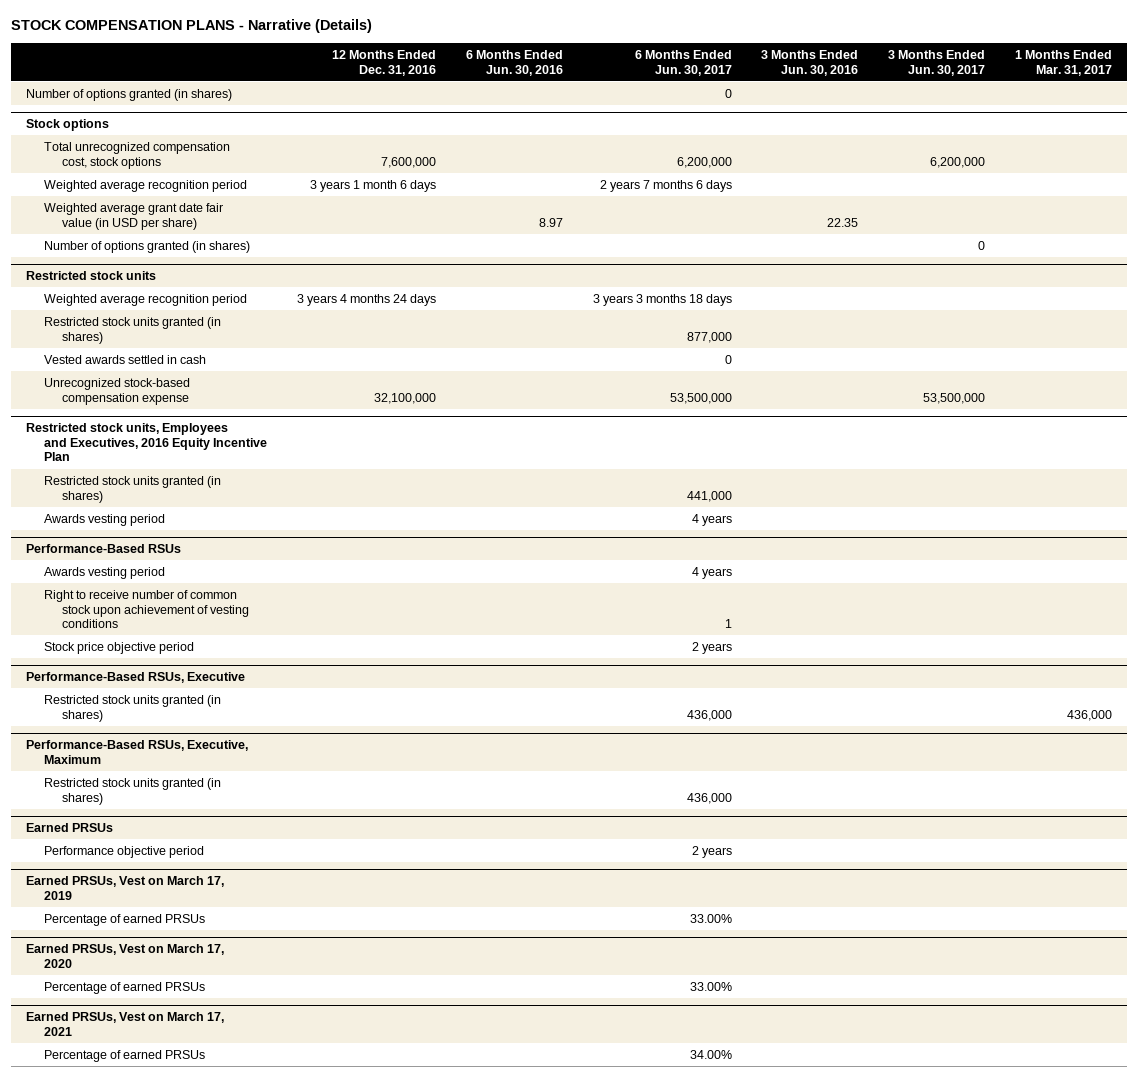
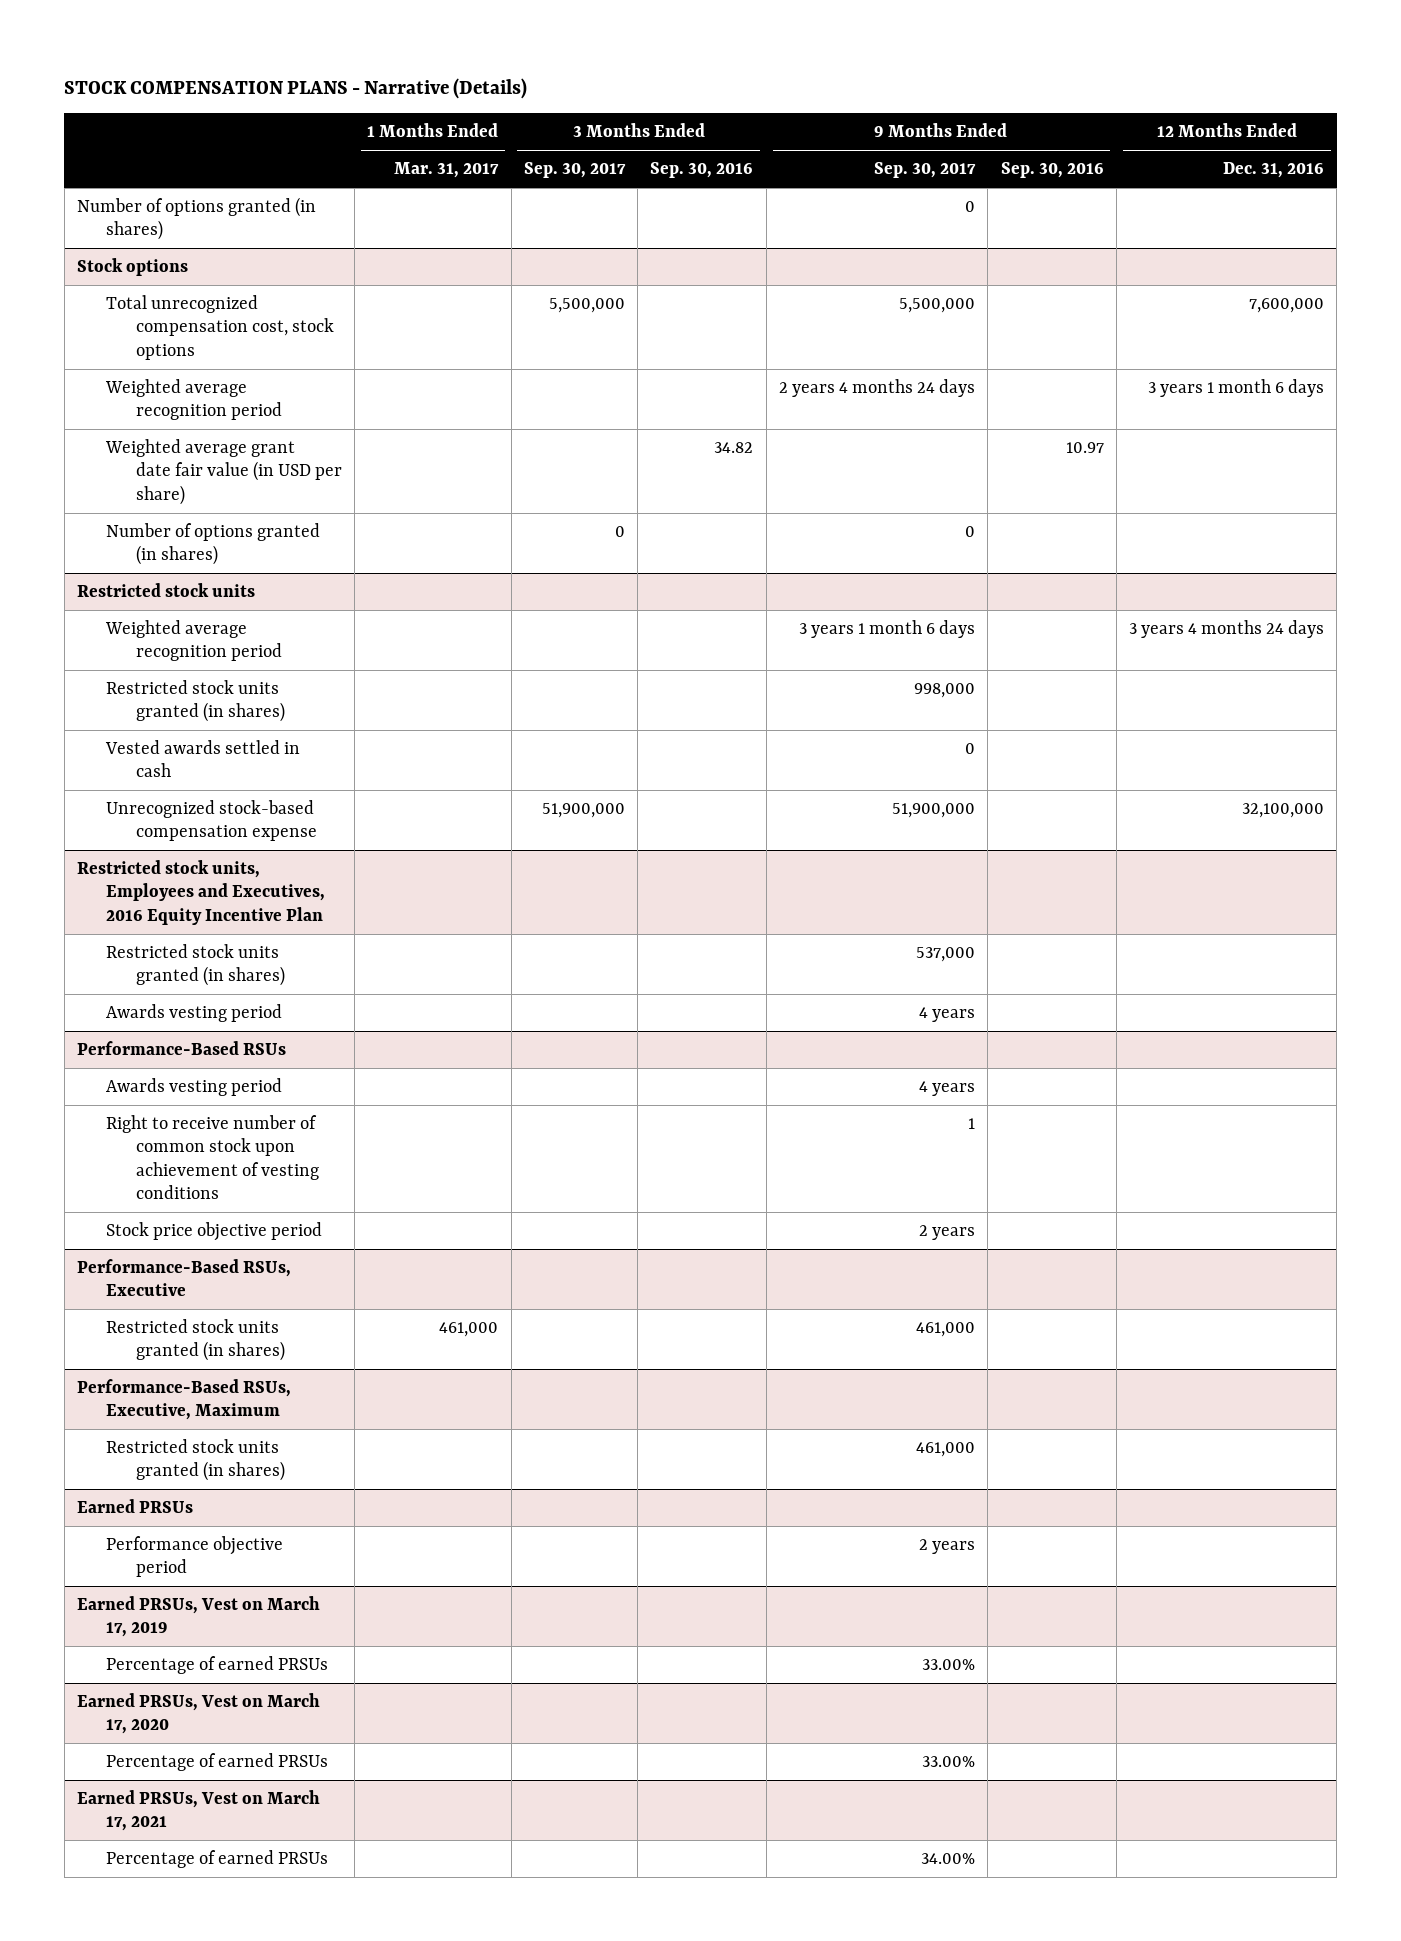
- | 12 Months Ended Dec. 31, 2016 | 6 Months Ended Jun. 30, 2016 | 6 Months Ended Jun. 30, 2017 | 3 Months Ended Jun. 30, 2016 | 3 Months Ended Jun. 30, 2017 | 1 Months Ended Mar. 31, 2017
+ | 1 Months Ended Mar. 31, 2017 | 3 Months Ended Sep. 30, 2017 | 3 Months Ended Sep. 30, 2016 | 9 Months Ended Sep. 30, 2017 | 9 Months Ended Sep. 30, 2016 | 12 Months Ended Dec. 31, 2016
@ Performance-Based RSUs, Executive
- Restricted stock units granted (in shares) | | | 436,000 | | | 436,000
+ Restricted stock units granted (in shares) | 461,000 | | | 461,000 | |

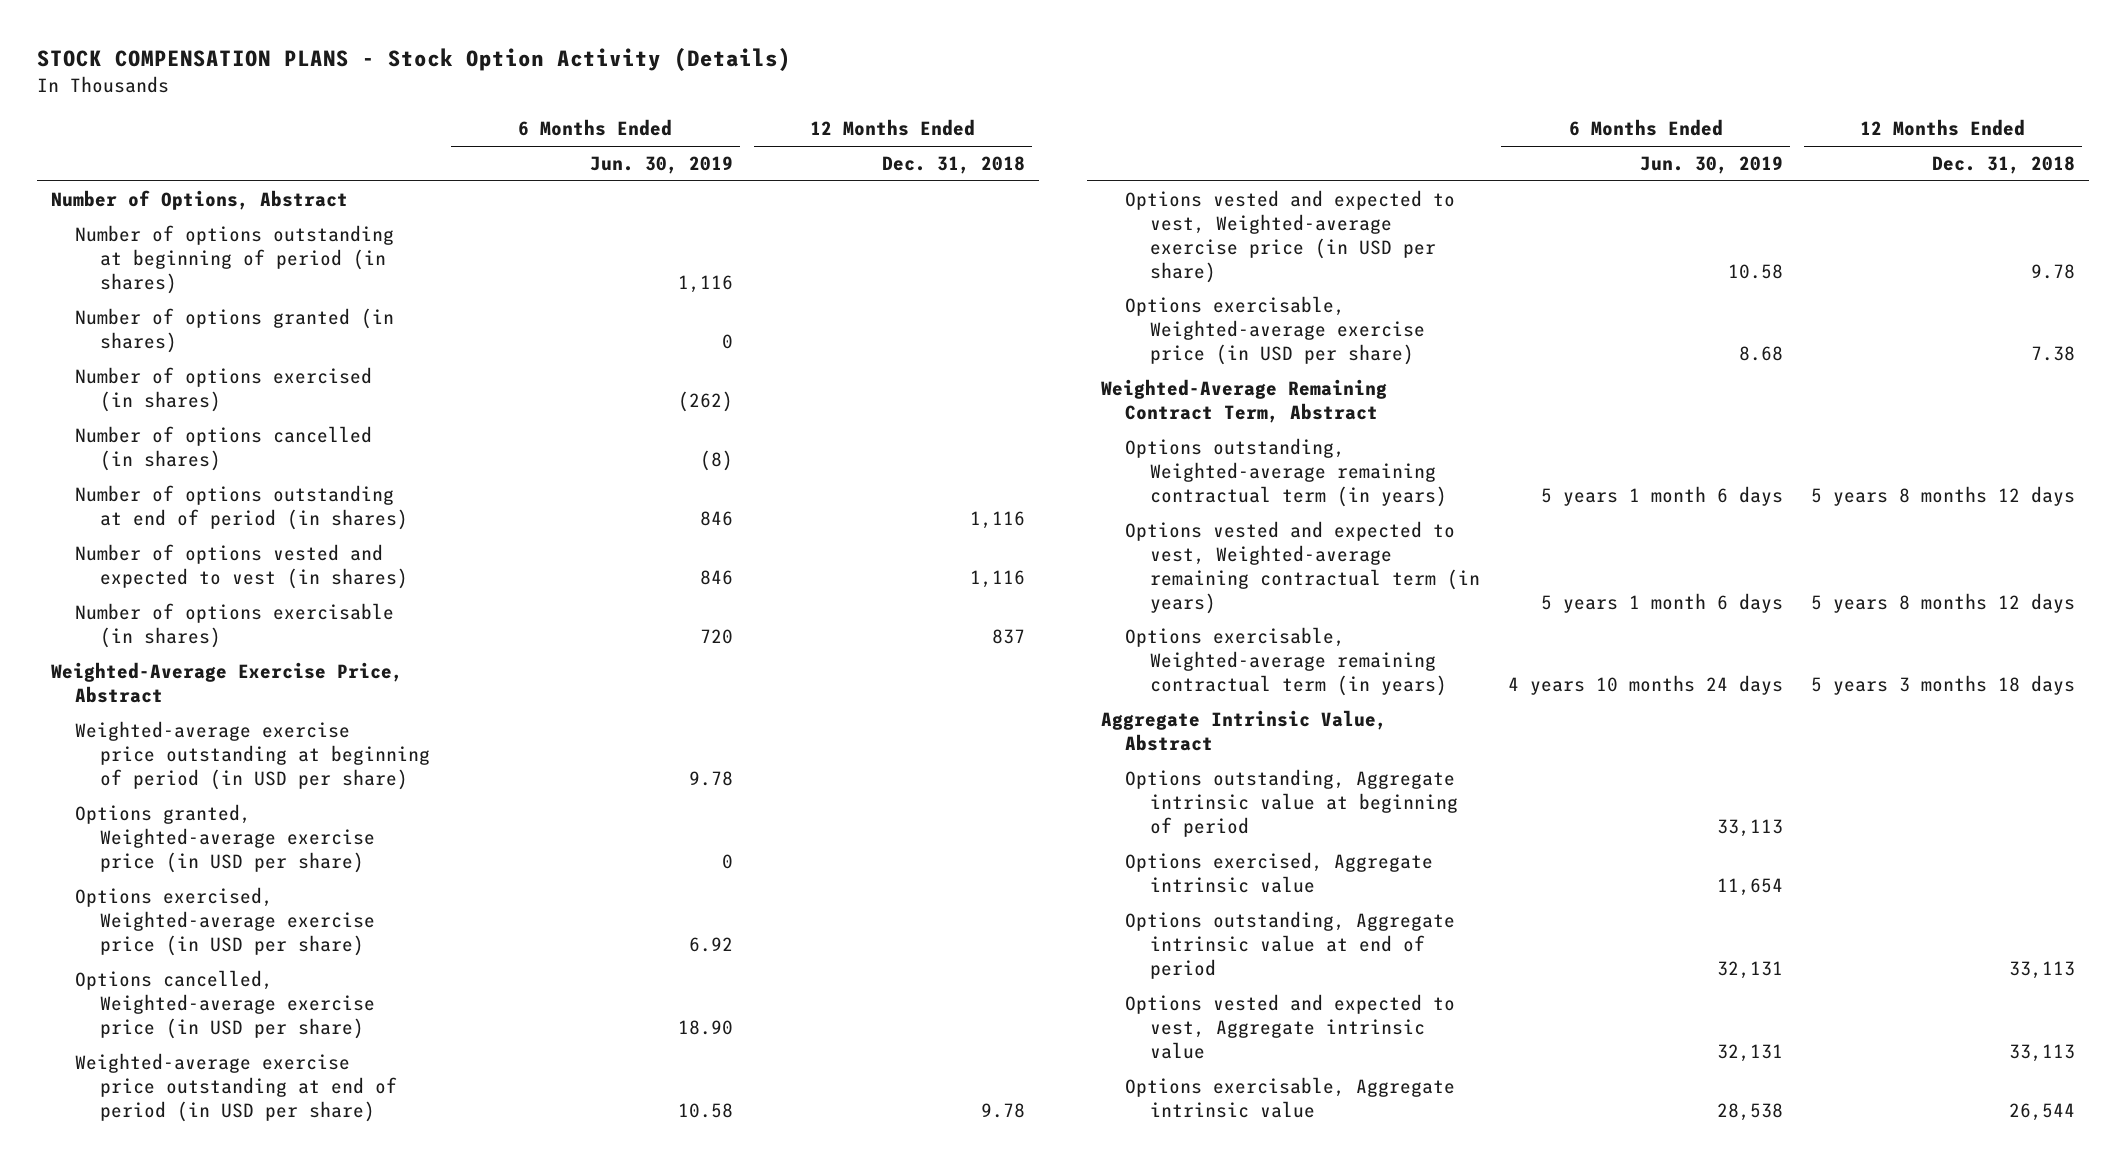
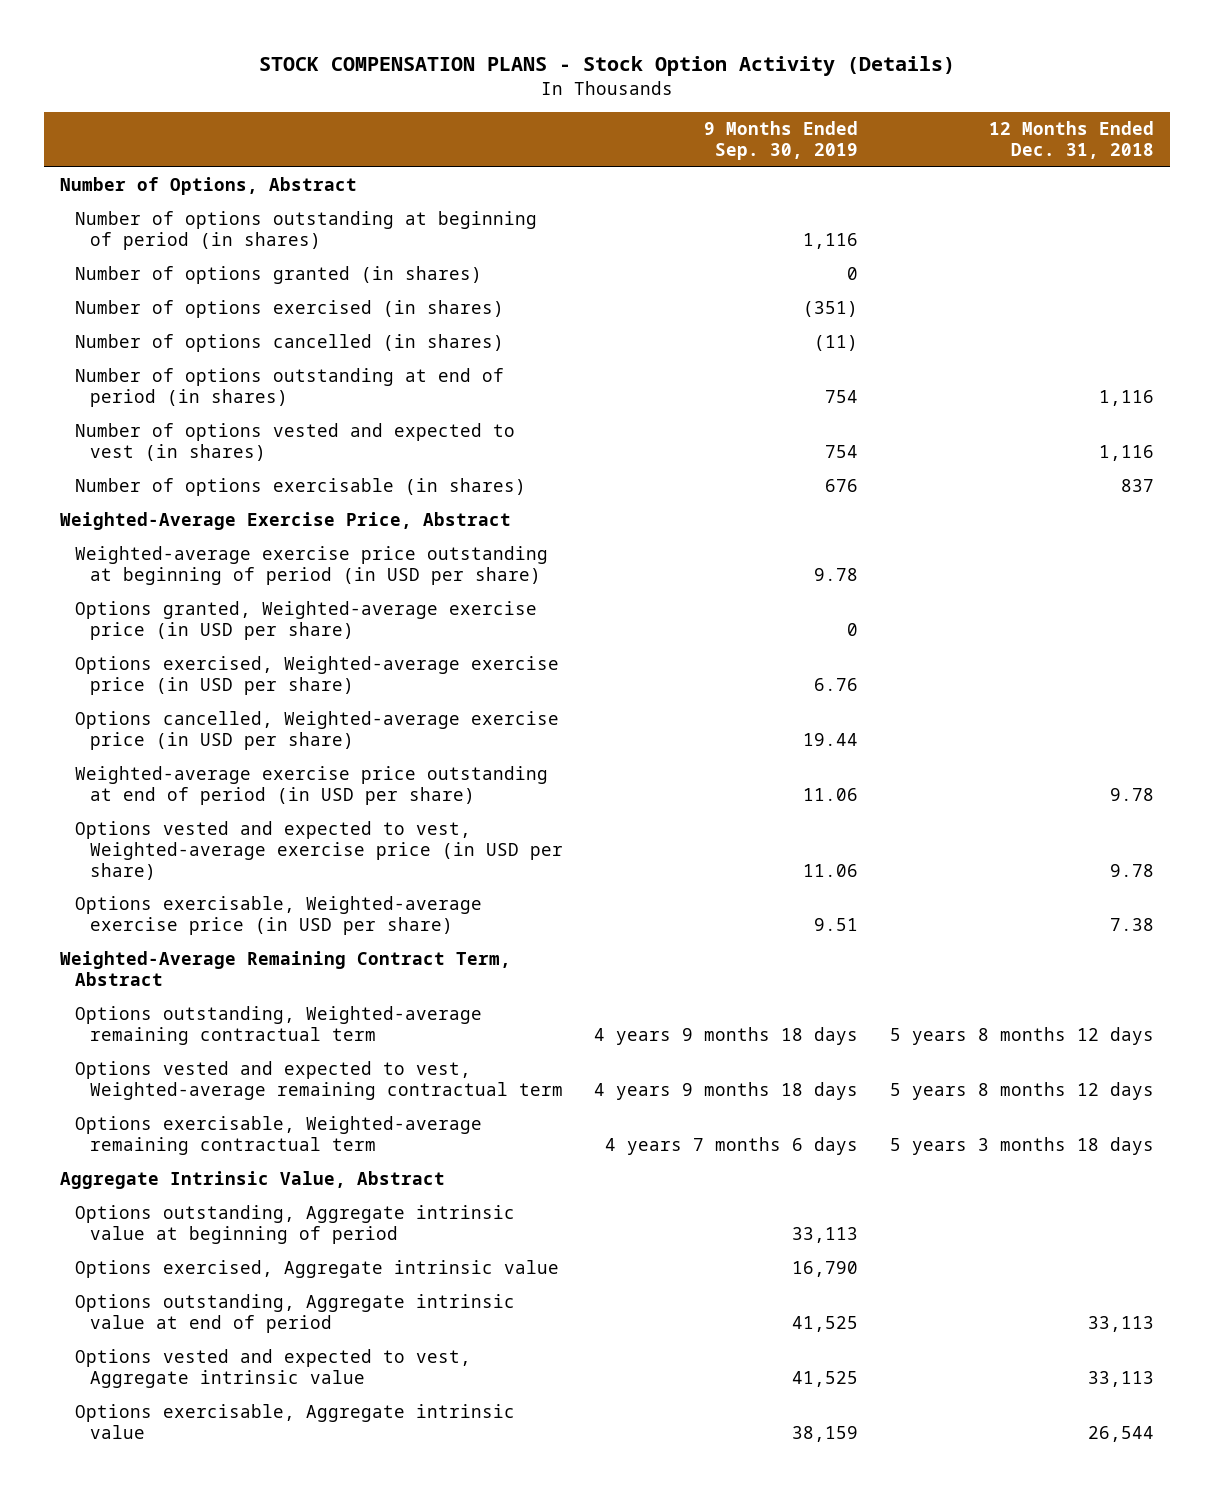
- | 6 Months Ended Jun. 30, 2019 | 12 Months Ended Dec. 31, 2018
+ | 9 Months Ended Sep. 30, 2019 | 12 Months Ended Dec. 31, 2018
- Options outstanding, Weighted-average remaining contractual term (in years) | 5 years 1 month 6 days | 5 years 8 months 12 days
- Options vested and expected to vest, Weighted-average remaining contractual term (in years) | 5 years 1 month 6 days | 5 years 8 months 12 days
- Options exercisable, Weighted-average remaining contractual term (in years) | 4 years 10 months 24 days | 5 years 3 months 18 days
+ Options outstanding, Weighted-average remaining contractual term | 4 years 9 months 18 days | 5 years 8 months 12 days
+ Options vested and expected to vest, Weighted-average remaining contractual term | 4 years 9 months 18 days | 5 years 8 months 12 days
+ Options exercisable, Weighted-average remaining contractual term | 4 years 7 months 6 days | 5 years 3 months 18 days

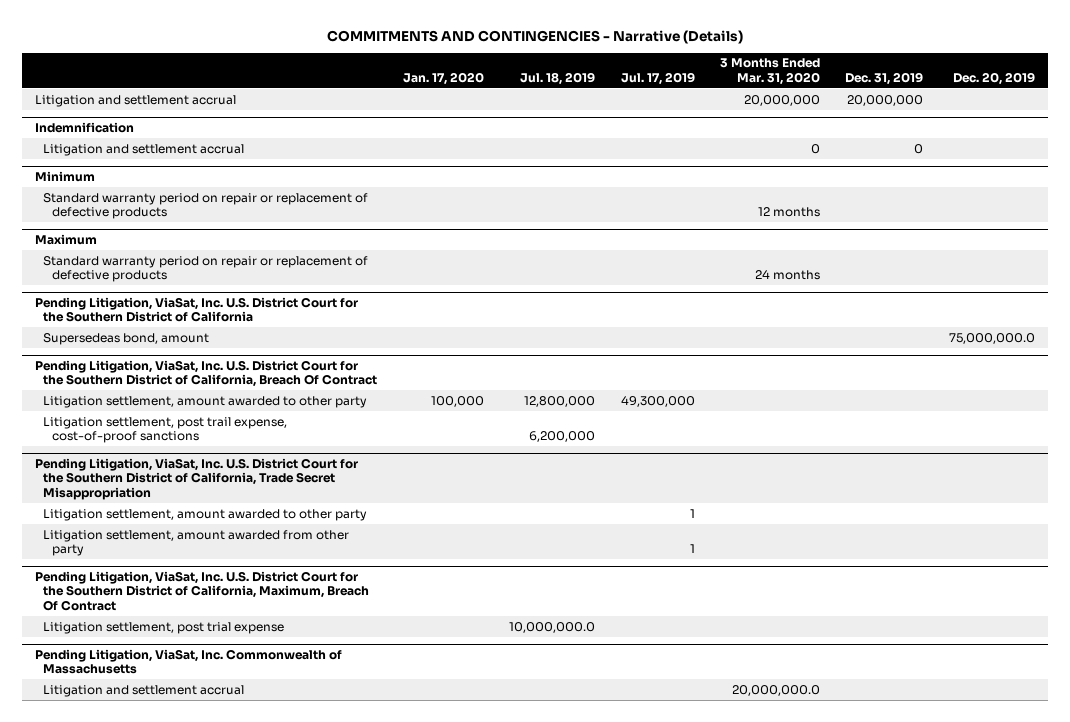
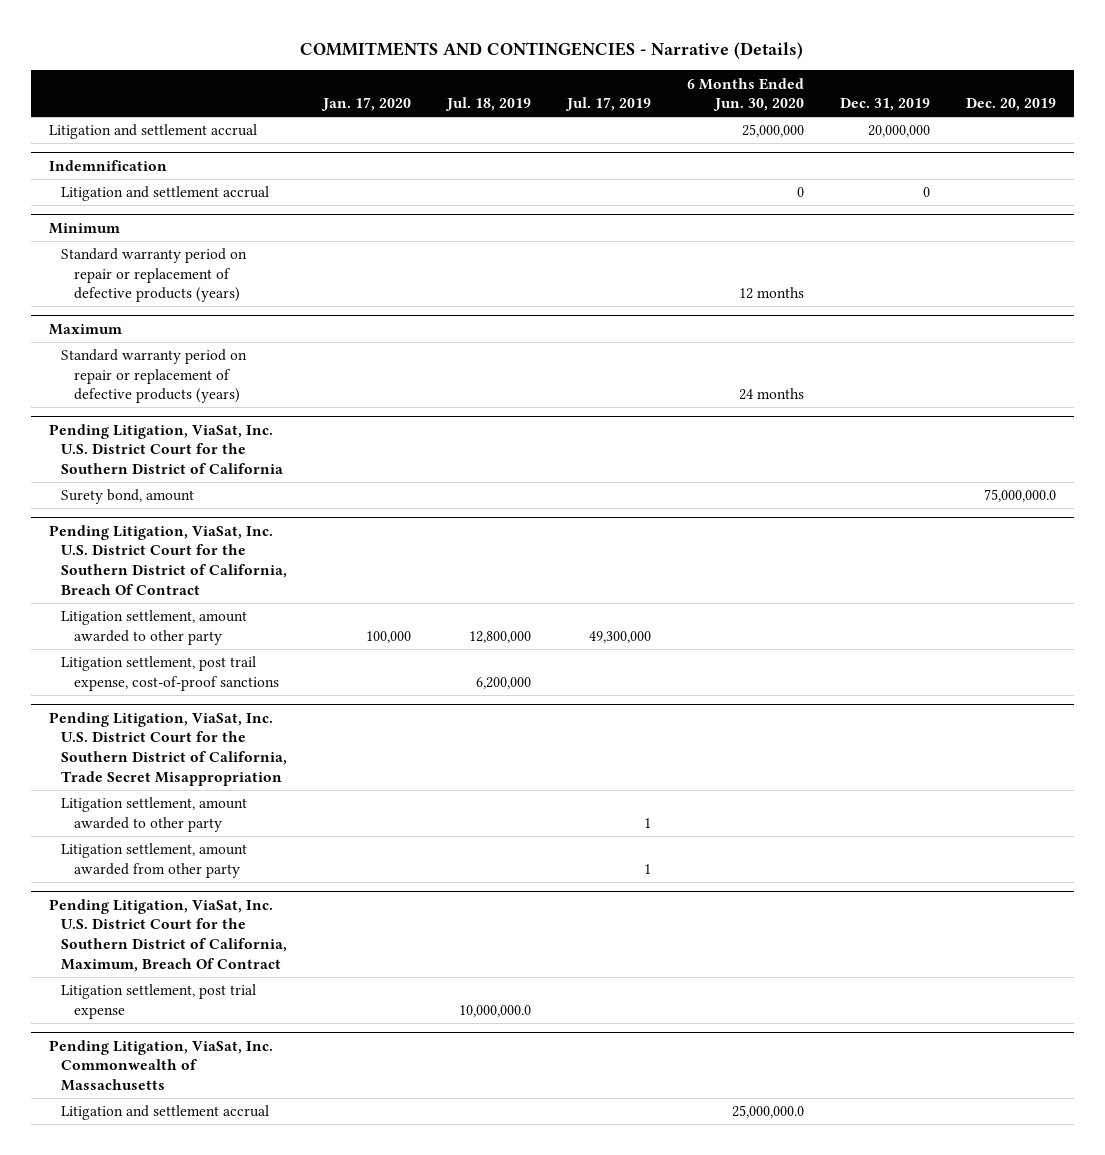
- | Jan. 17, 2020 | Jul. 18, 2019 | Jul. 17, 2019 | 3 Months Ended Mar. 31, 2020 | Dec. 31, 2019 | Dec. 20, 2019
+ | Jan. 17, 2020 | Jul. 18, 2019 | Jul. 17, 2019 | 6 Months Ended Jun. 30, 2020 | Dec. 31, 2019 | Dec. 20, 2019
@ Minimum
- Standard warranty period on repair or replacement of defective products | | | | 12 months | |
+ Standard warranty period on repair or replacement of defective products (years) | | | | 12 months | |
@ Maximum
- Standard warranty period on repair or replacement of defective products | | | | 24 months | |
+ Standard warranty period on repair or replacement of defective products (years) | | | | 24 months | |
@ Pending Litigation, ViaSat, Inc. U.S. District Court for the Southern District of California
- Supersedeas bond, amount | | | | | | 75,000,000.0
+ Surety bond, amount | | | | | | 75,000,000.0

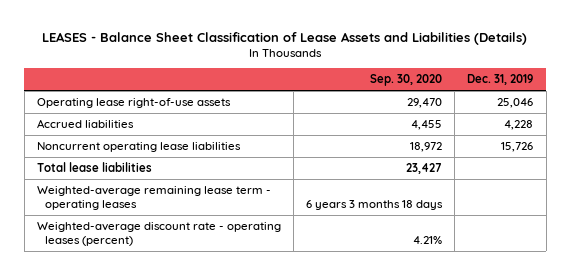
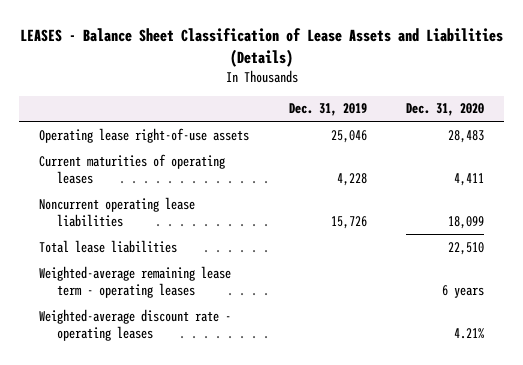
- | Sep. 30, 2020 | Dec. 31, 2019
+ | Dec. 31, 2019 | Dec. 31, 2020
- Accrued liabilities | 4,455 | 4,228
+ Current maturities of operating leases | 4,228 | 4,411
- Weighted-average discount rate - operating leases (percent) | 4.21% |
+ Weighted-average discount rate - operating leases | | 4.21%

